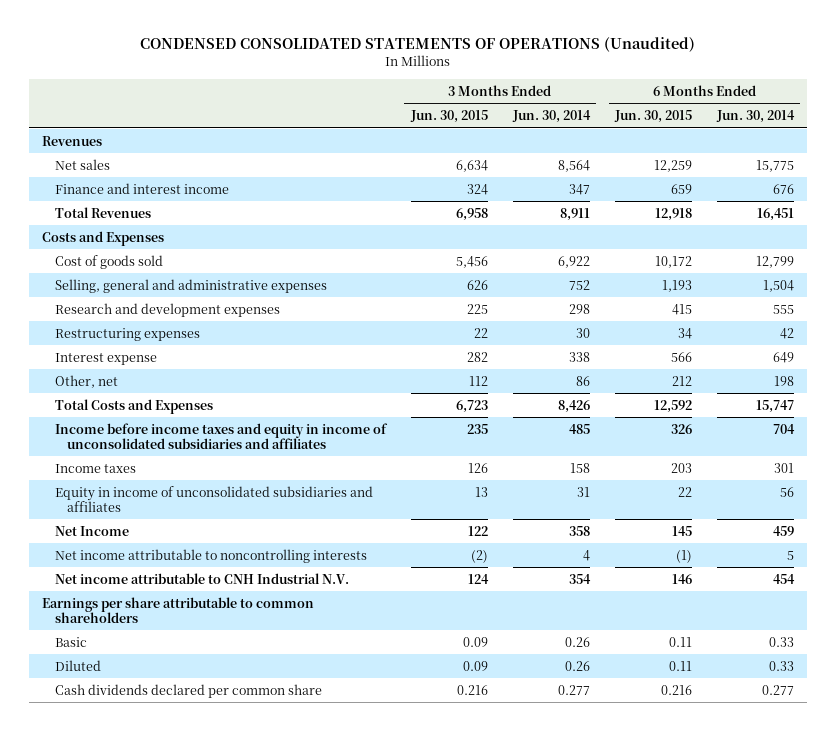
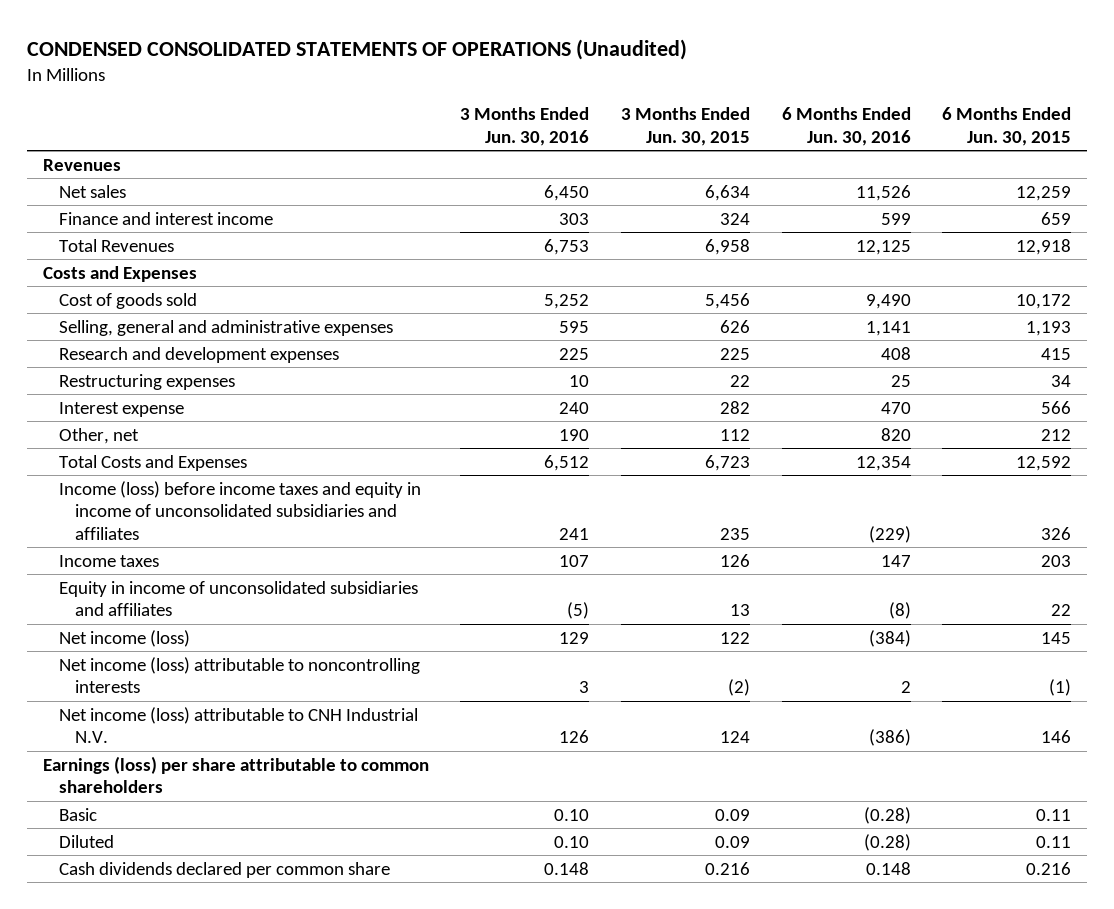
- | 3 Months Ended Jun. 30, 2015 | 3 Months Ended Jun. 30, 2014 | 6 Months Ended Jun. 30, 2015 | 6 Months Ended Jun. 30, 2014
+ | 3 Months Ended Jun. 30, 2016 | 3 Months Ended Jun. 30, 2015 | 6 Months Ended Jun. 30, 2016 | 6 Months Ended Jun. 30, 2015
- Income before income taxes and equity in income of unconsolidated subsidiaries and affiliates | 235 | 485 | 326 | 704
+ Income (loss) before income taxes and equity in income of unconsolidated subsidiaries and affiliates | 241 | 235 | (229) | 326
- Net Income | 122 | 358 | 145 | 459
- Net income attributable to noncontrolling interests | (2) | 4 | (1) | 5
- Net income attributable to CNH Industrial N.V. | 124 | 354 | 146 | 454
- Earnings per share attributable to common shareholders
+ Net income (loss) | 129 | 122 | (384) | 145
+ Net income (loss) attributable to noncontrolling interests | 3 | (2) | 2 | (1)
+ Net income (loss) attributable to CNH Industrial N.V. | 126 | 124 | (386) | 146
+ Earnings (loss) per share attributable to common shareholders

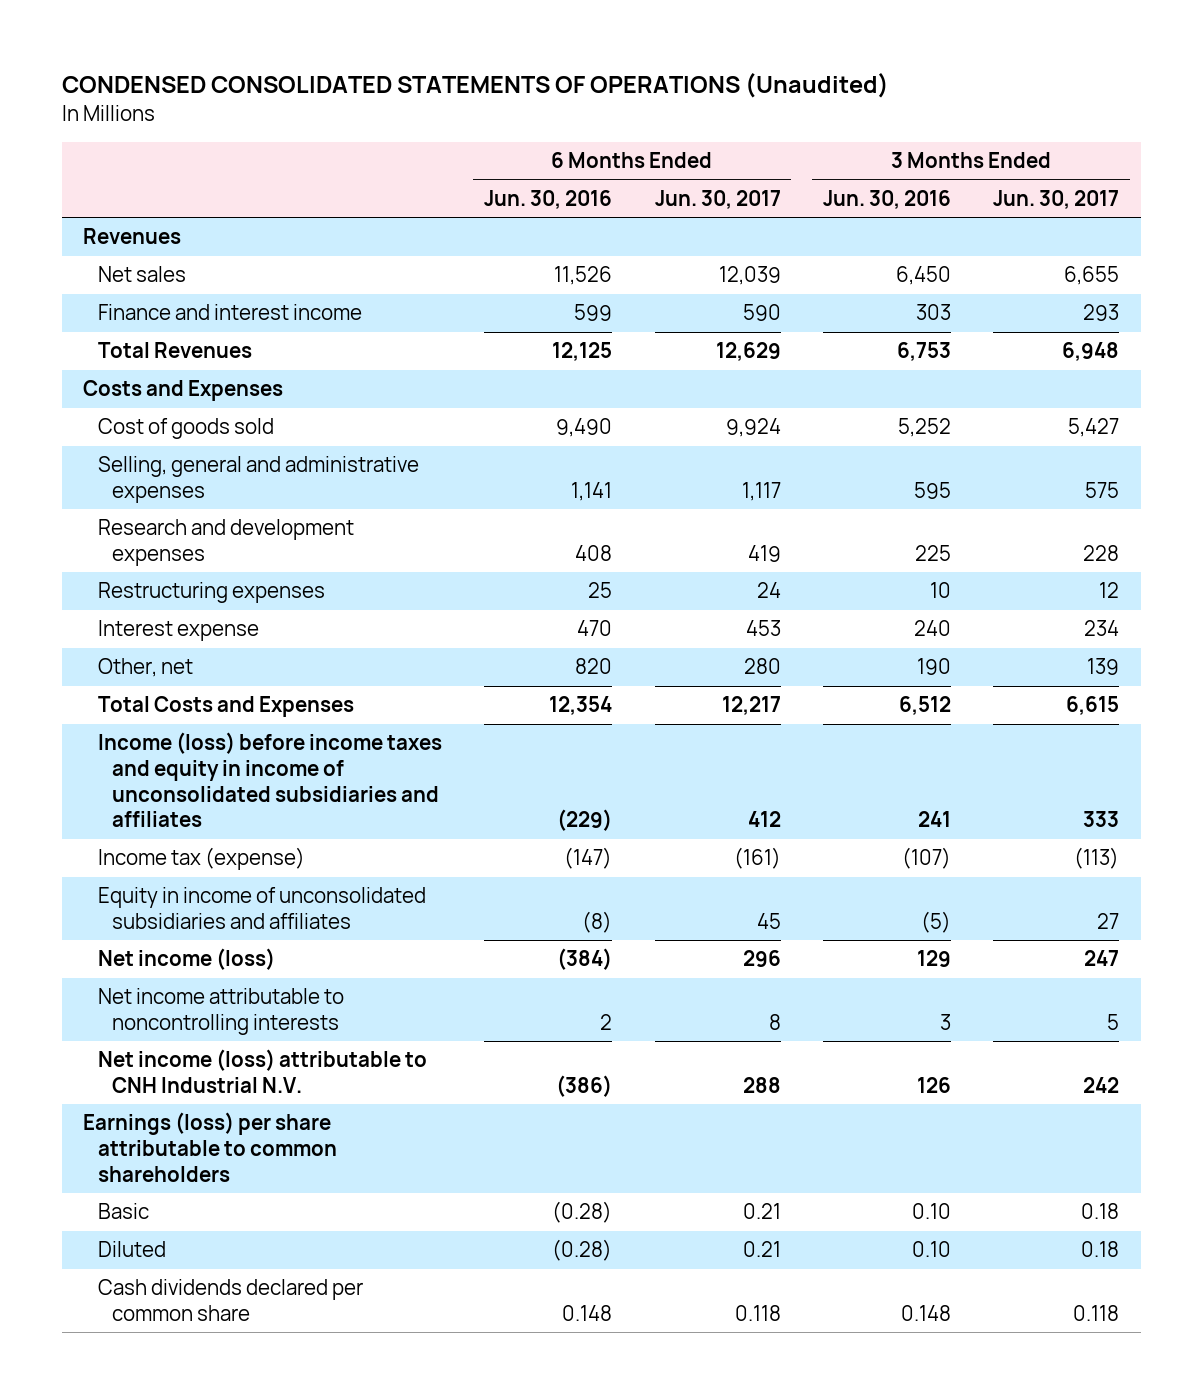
- | 3 Months Ended Jun. 30, 2016 | 3 Months Ended Jun. 30, 2015 | 6 Months Ended Jun. 30, 2016 | 6 Months Ended Jun. 30, 2015
+ | 6 Months Ended Jun. 30, 2016 | 6 Months Ended Jun. 30, 2017 | 3 Months Ended Jun. 30, 2016 | 3 Months Ended Jun. 30, 2017
- Income taxes | 107 | 126 | 147 | 203
+ Income tax (expense) | (147) | (161) | (107) | (113)
- Net income (loss) attributable to noncontrolling interests | 3 | (2) | 2 | (1)
+ Net income attributable to noncontrolling interests | 2 | 8 | 3 | 5

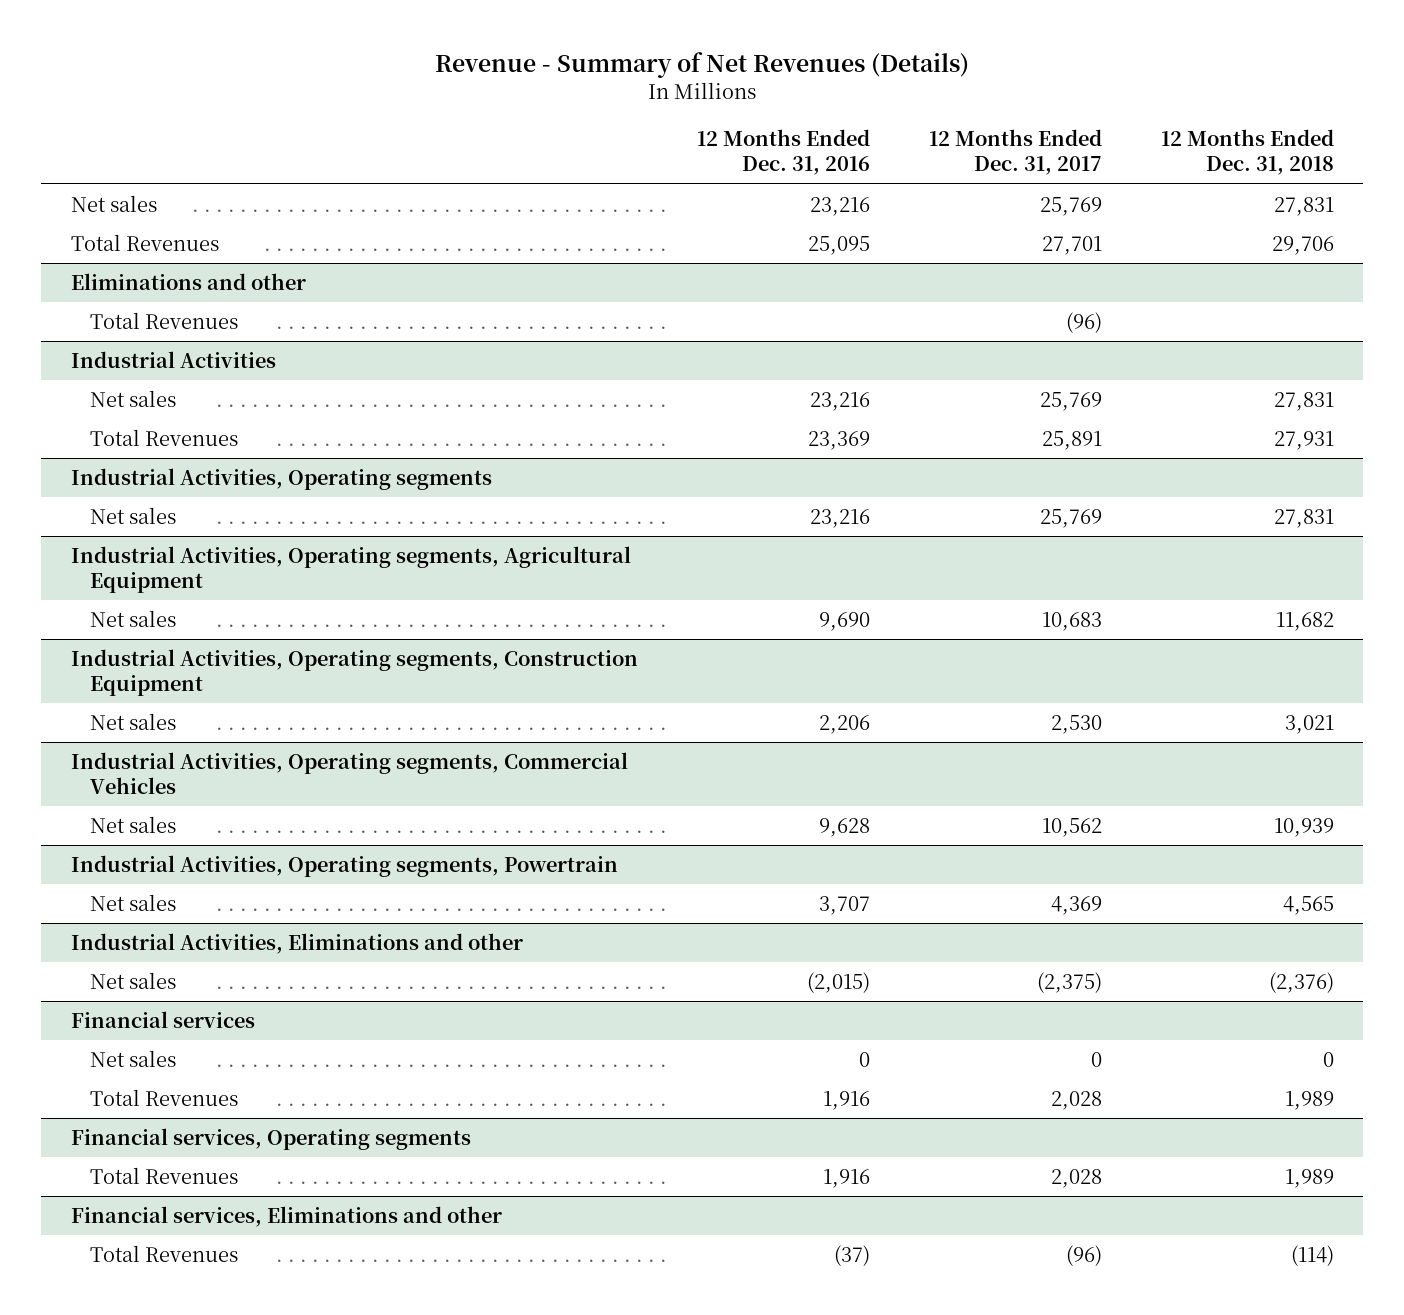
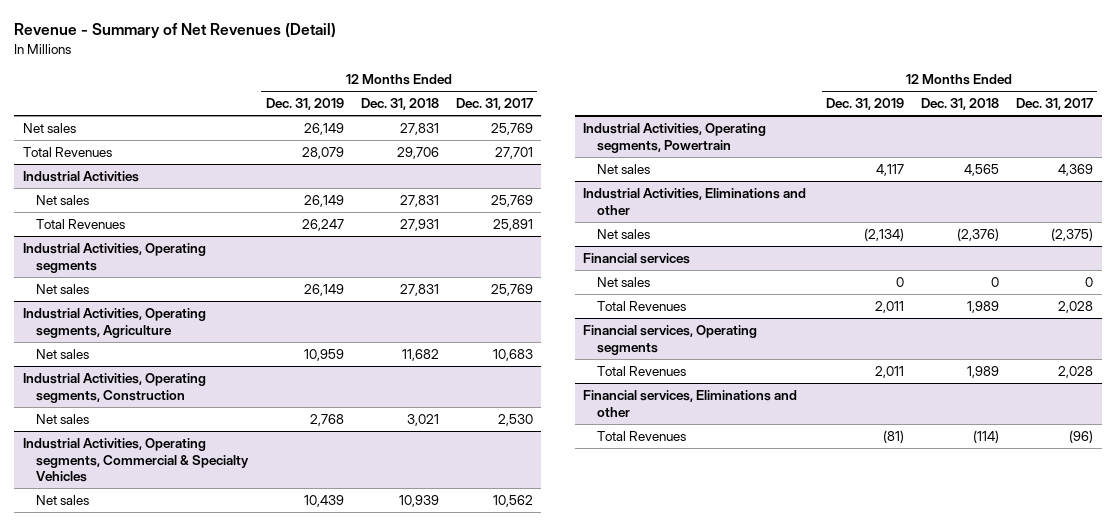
- Revenue - Summary of Net Revenues (Details)
+ Revenue - Summary of Net Revenues (Detail)
- | 12 Months Ended Dec. 31, 2016 | 12 Months Ended Dec. 31, 2017 | 12 Months Ended Dec. 31, 2018
+ | 12 Months Ended Dec. 31, 2019 | 12 Months Ended Dec. 31, 2018 | 12 Months Ended Dec. 31, 2017
- Eliminations and other
- Total Revenues | | (96) |
- Industrial Activities, Operating segments, Agricultural Equipment
+ Industrial Activities, Operating segments, Agriculture
- Industrial Activities, Operating segments, Construction Equipment
+ Industrial Activities, Operating segments, Construction
- Industrial Activities, Operating segments, Commercial Vehicles
+ Industrial Activities, Operating segments, Commercial & Specialty Vehicles

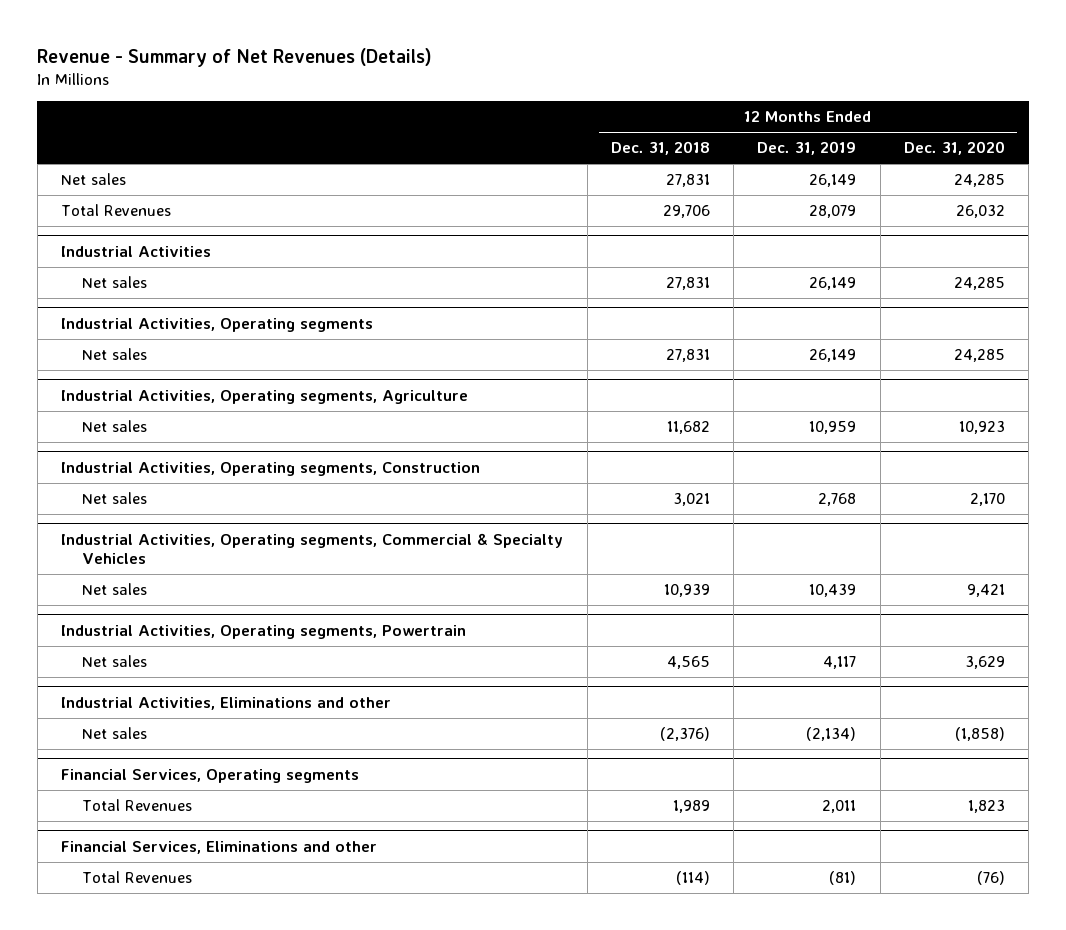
- Revenue - Summary of Net Revenues (Detail)
+ Revenue - Summary of Net Revenues (Details)
- | 12 Months Ended Dec. 31, 2019 | 12 Months Ended Dec. 31, 2018 | 12 Months Ended Dec. 31, 2017
+ | 12 Months Ended Dec. 31, 2018 | 12 Months Ended Dec. 31, 2019 | 12 Months Ended Dec. 31, 2020
@ Industrial Activities
- Total Revenues | 26,247 | 27,931 | 25,891
- Financial services
- Net sales | 0 | 0 | 0
- Total Revenues | 2,011 | 1,989 | 2,028
- Financial services, Operating segments
+ Financial Services, Operating segments
- Financial services, Eliminations and other
+ Financial Services, Eliminations and other

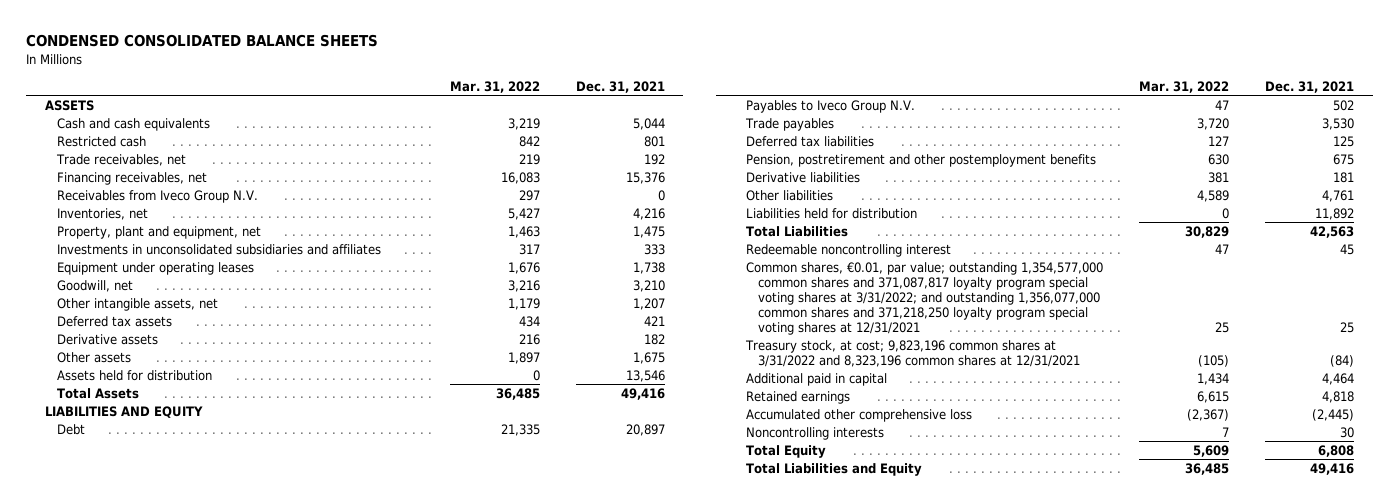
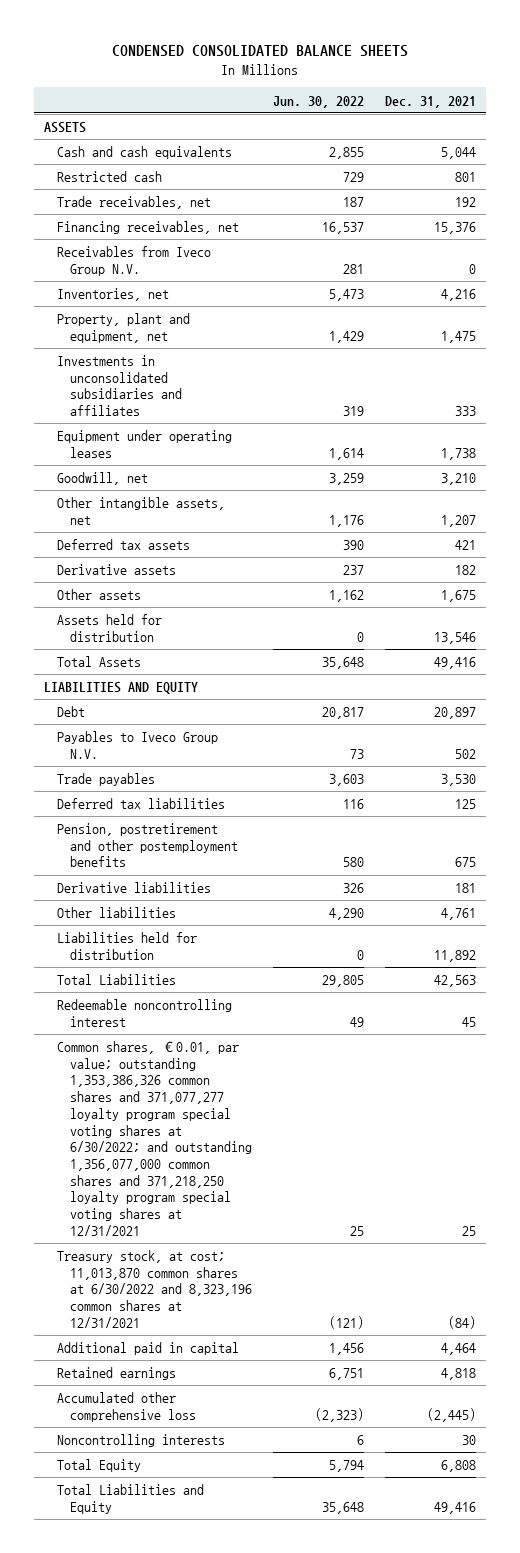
- | Mar. 31, 2022 | Dec. 31, 2021
+ | Jun. 30, 2022 | Dec. 31, 2021
- Common shares, €0.01, par value; outstanding 1,354,577,000 common shares and 371,087,817 loyalty program special voting shares at 3/31/2022; and outstanding 1,356,077,000 common shares and 371,218,250 loyalty program special voting shares at 12/31/2021 | 25 | 25
- Treasury stock, at cost; 9,823,196 common shares at 3/31/2022 and 8,323,196 common shares at 12/31/2021 | (105) | (84)
+ Common shares, €0.01, par value; outstanding 1,353,386,326 common shares and 371,077,277 loyalty program special voting shares at 6/30/2022; and outstanding 1,356,077,000 common shares and 371,218,250 loyalty program special voting shares at 12/31/2021 | 25 | 25
+ Treasury stock, at cost; 11,013,870 common shares at 6/30/2022 and 8,323,196 common shares at 12/31/2021 | (121) | (84)

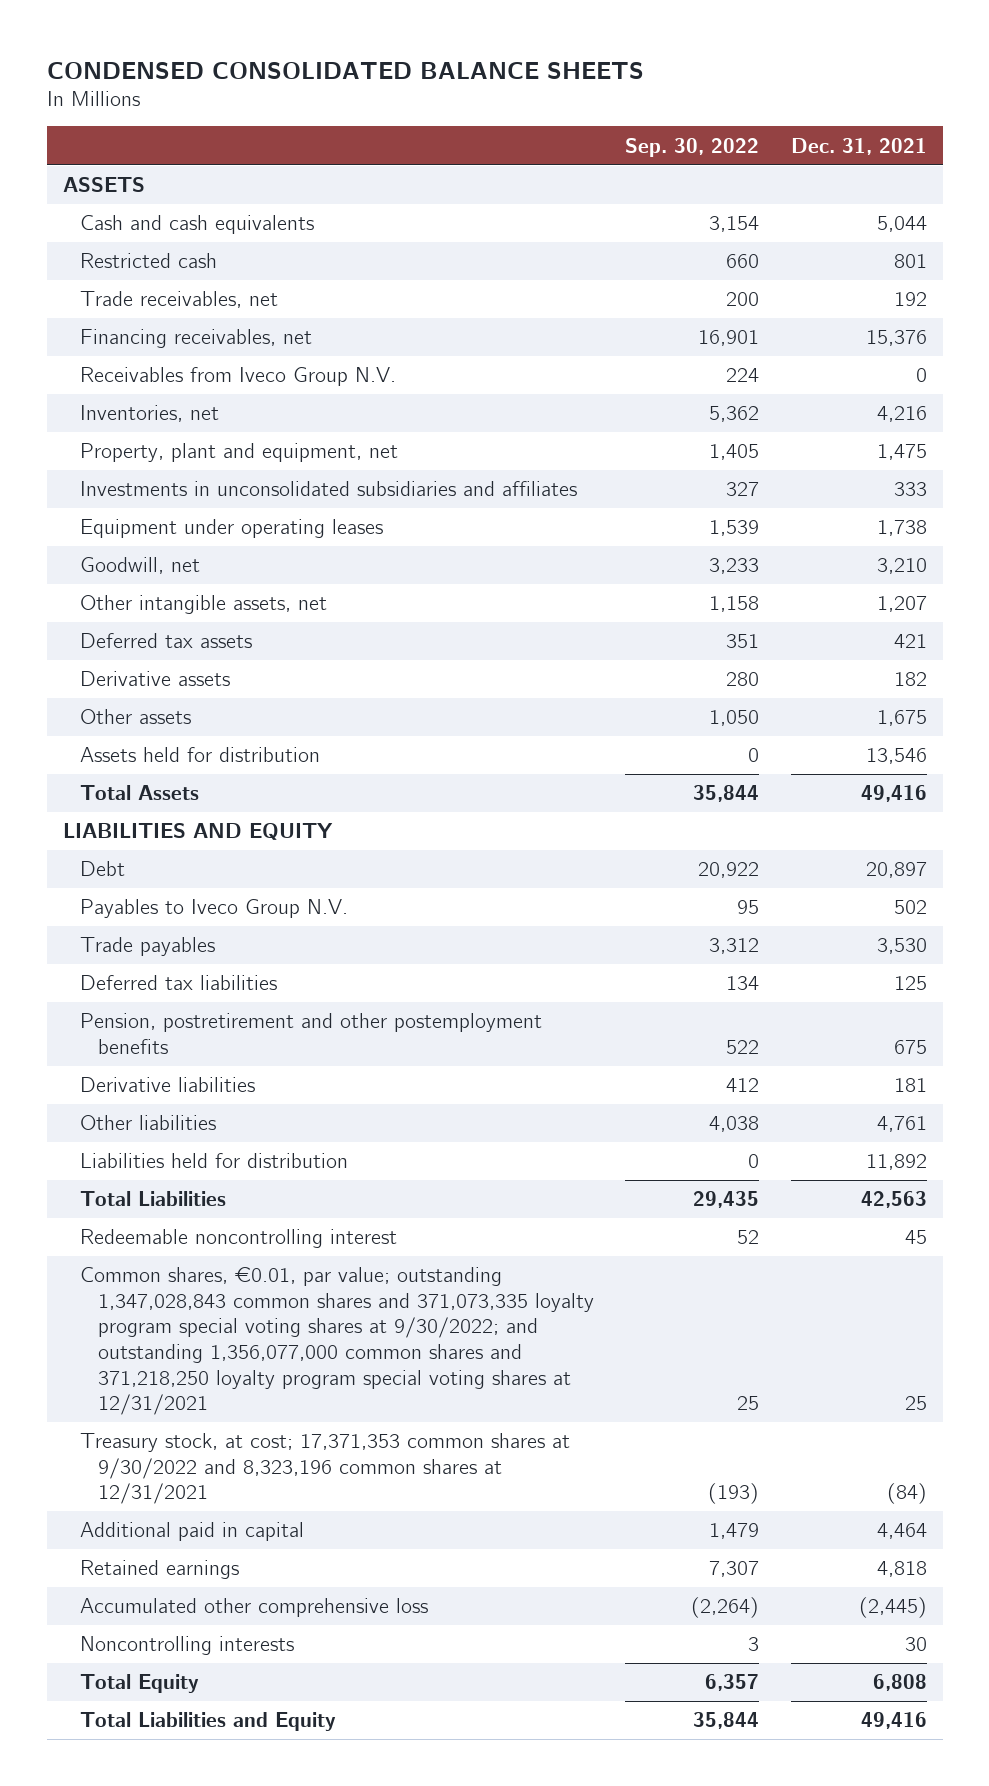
- | Jun. 30, 2022 | Dec. 31, 2021
+ | Sep. 30, 2022 | Dec. 31, 2021
- Common shares, €0.01, par value; outstanding 1,353,386,326 common shares and 371,077,277 loyalty program special voting shares at 6/30/2022; and outstanding 1,356,077,000 common shares and 371,218,250 loyalty program special voting shares at 12/31/2021 | 25 | 25
- Treasury stock, at cost; 11,013,870 common shares at 6/30/2022 and 8,323,196 common shares at 12/31/2021 | (121) | (84)
+ Common shares, €0.01, par value; outstanding 1,347,028,843 common shares and 371,073,335 loyalty program special voting shares at 9/30/2022; and outstanding 1,356,077,000 common shares and 371,218,250 loyalty program special voting shares at 12/31/2021 | 25 | 25
+ Treasury stock, at cost; 17,371,353 common shares at 9/30/2022 and 8,323,196 common shares at 12/31/2021 | (193) | (84)

